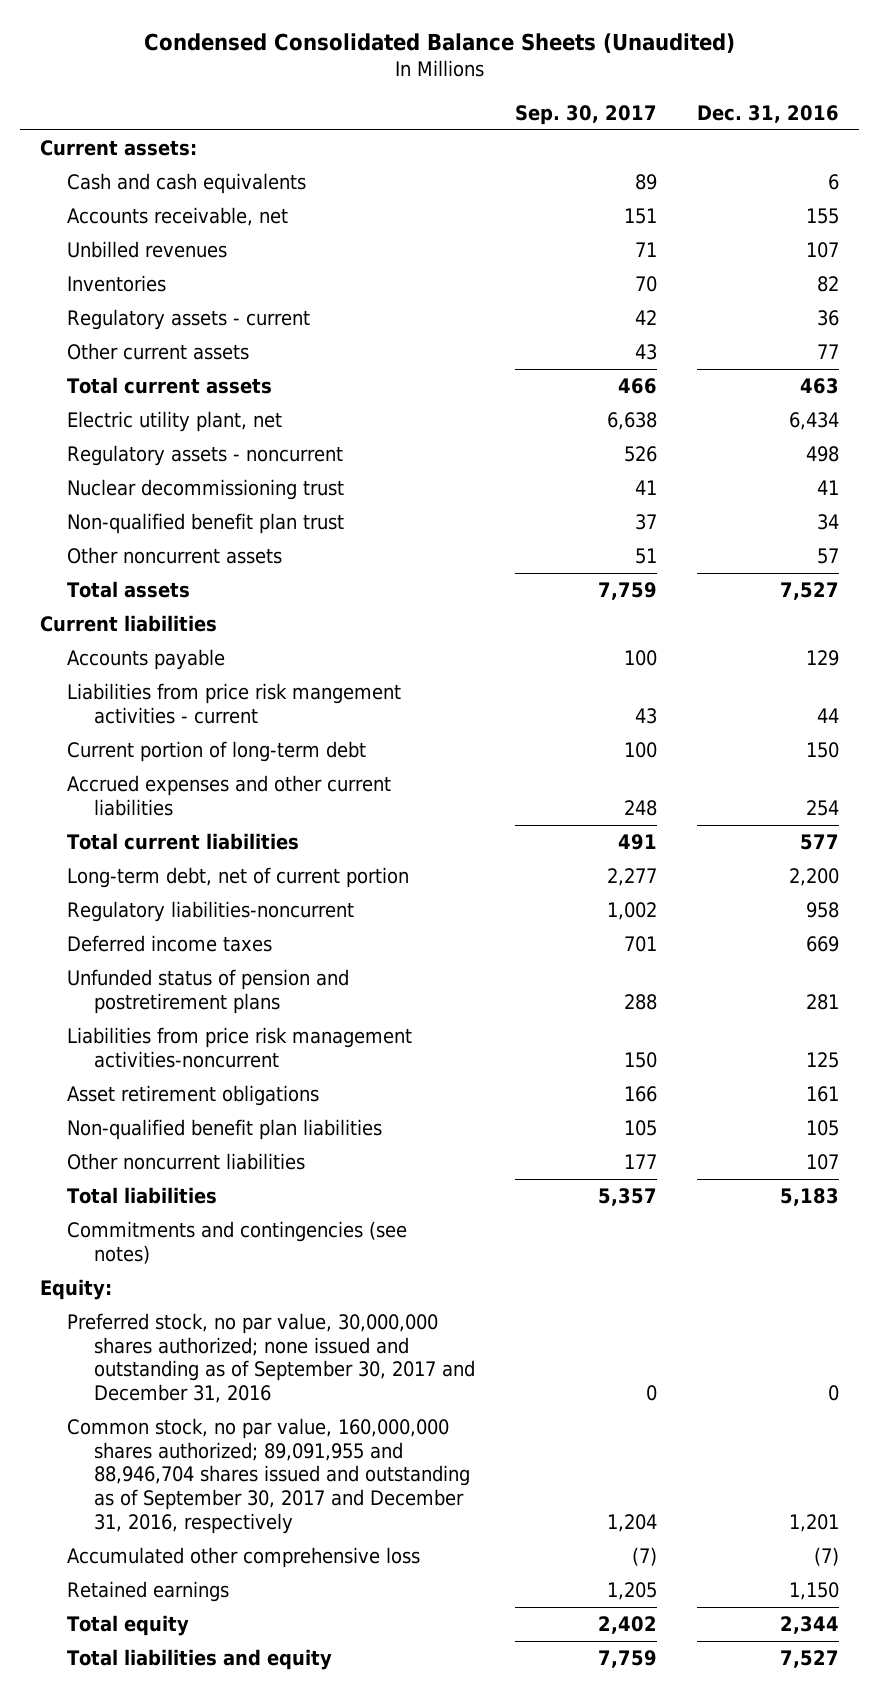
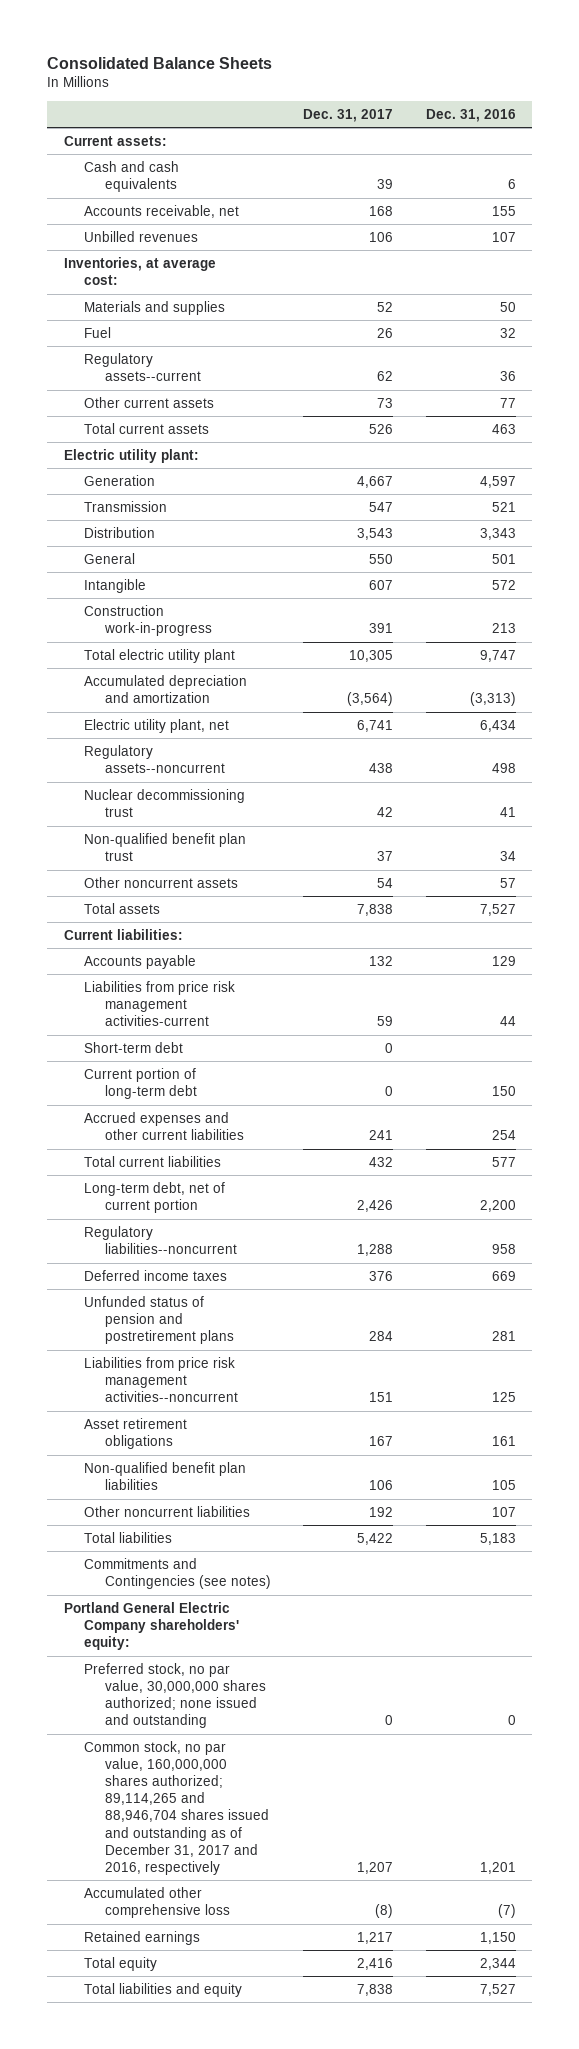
- Condensed Consolidated Balance Sheets (Unaudited)
+ Consolidated Balance Sheets
- | Sep. 30, 2017 | Dec. 31, 2016
+ | Dec. 31, 2017 | Dec. 31, 2016
- Inventories | 70 | 82
- Regulatory assets - current | 42 | 36
+ Inventories, at average cost:
+ Materials and supplies | 52 | 50
+ Fuel | 26 | 32
+ Regulatory assets--current | 62 | 36
+ Electric utility plant:
+ Generation | 4,667 | 4,597
+ Transmission | 547 | 521
+ Distribution | 3,543 | 3,343
+ General | 550 | 501
+ Intangible | 607 | 572
+ Construction work-in-progress | 391 | 213
+ Total electric utility plant | 10,305 | 9,747
+ Accumulated depreciation and amortization | (3,564) | (3,313)
- Regulatory assets - noncurrent | 526 | 498
+ Regulatory assets--noncurrent | 438 | 498
- Current liabilities
+ Current liabilities:
- Liabilities from price risk mangement activities - current | 43 | 44
+ Liabilities from price risk management activities-current | 59 | 44
+ Short-term debt | 0 |
- Regulatory liabilities-noncurrent | 1,002 | 958
+ Regulatory liabilities--noncurrent | 1,288 | 958
- Liabilities from price risk management activities-noncurrent | 150 | 125
+ Liabilities from price risk management activities--noncurrent | 151 | 125
- Commitments and contingencies (see notes)
- Equity:
- Preferred stock, no par value, 30,000,000 shares authorized; none issued and outstanding as of September 30, 2017 and December 31, 2016 | 0 | 0
- Common stock, no par value, 160,000,000 shares authorized; 89,091,955 and 88,946,704 shares issued and outstanding as of September 30, 2017 and December 31, 2016, respectively | 1,204 | 1,201
+ Commitments and Contingencies (see notes)
+ Portland General Electric Company shareholders' equity:
+ Preferred stock, no par value, 30,000,000 shares authorized; none issued and outstanding | 0 | 0
+ Common stock, no par value, 160,000,000 shares authorized; 89,114,265 and 88,946,704 shares issued and outstanding as of December 31, 2017 and 2016, respectively | 1,207 | 1,201

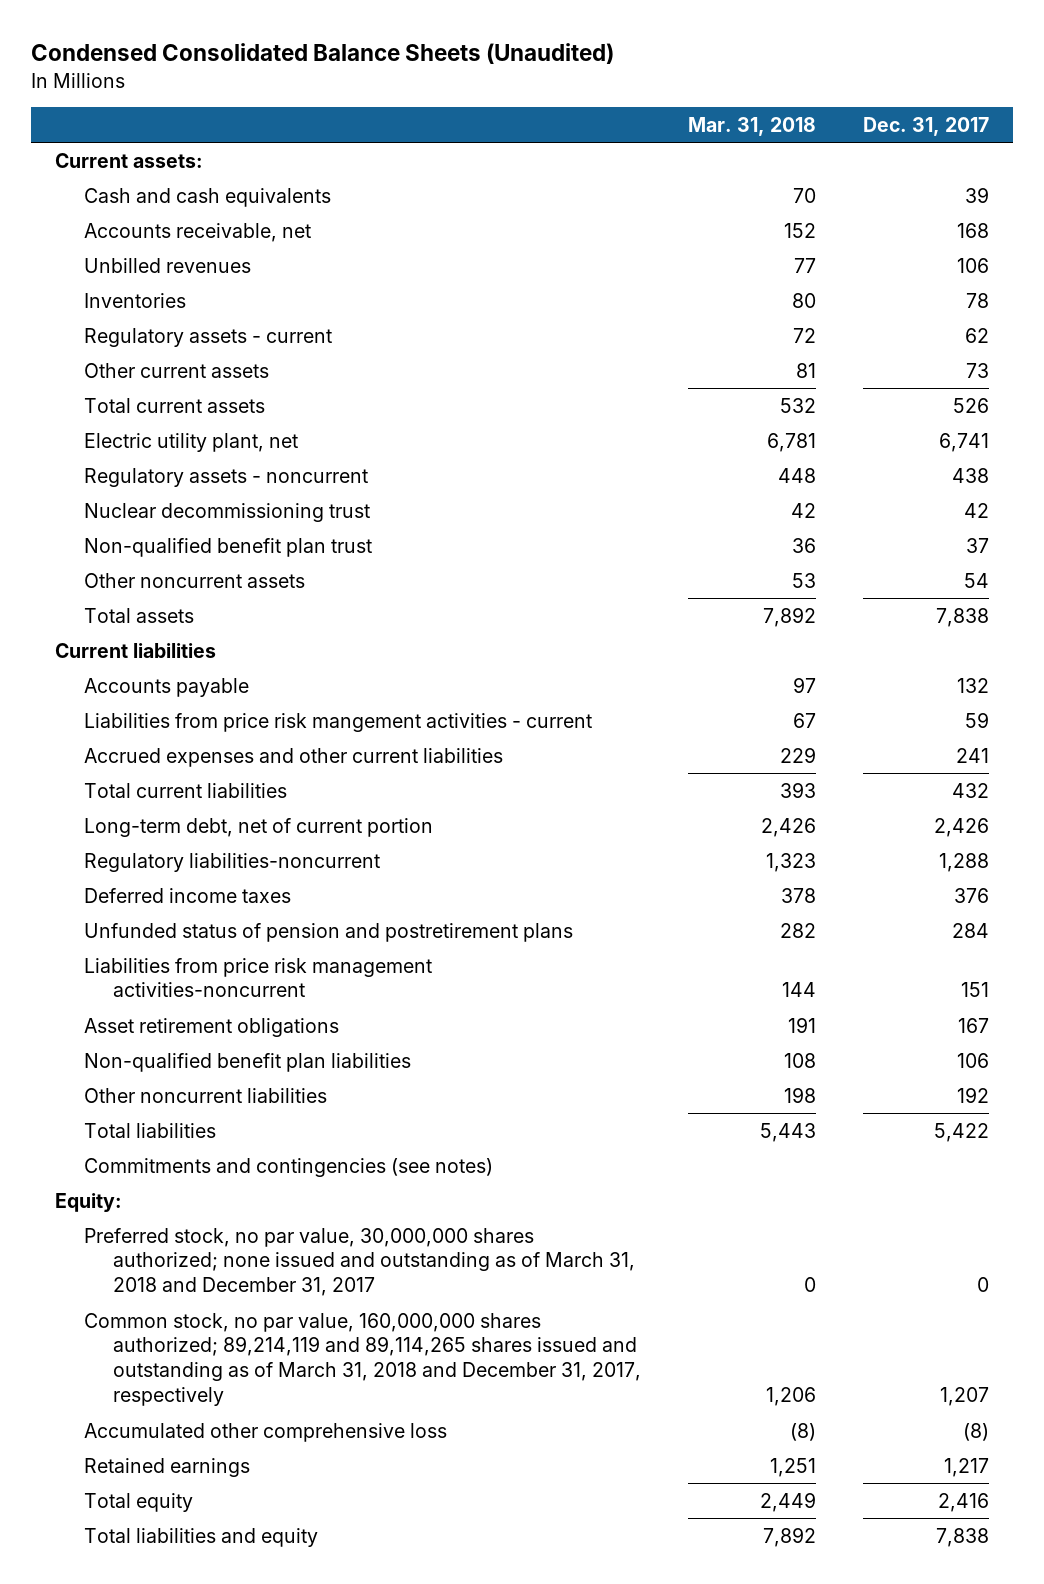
- Consolidated Balance Sheets
+ Condensed Consolidated Balance Sheets (Unaudited)
- | Dec. 31, 2017 | Dec. 31, 2016
+ | Mar. 31, 2018 | Dec. 31, 2017
- Inventories, at average cost:
- Materials and supplies | 52 | 50
- Fuel | 26 | 32
- Regulatory assets--current | 62 | 36
+ Inventories | 80 | 78
+ Regulatory assets - current | 72 | 62
- Electric utility plant:
- Generation | 4,667 | 4,597
- Transmission | 547 | 521
- Distribution | 3,543 | 3,343
- General | 550 | 501
- Intangible | 607 | 572
- Construction work-in-progress | 391 | 213
- Total electric utility plant | 10,305 | 9,747
- Accumulated depreciation and amortization | (3,564) | (3,313)
- Regulatory assets--noncurrent | 438 | 498
+ Regulatory assets - noncurrent | 448 | 438
- Current liabilities:
+ Current liabilities
- Liabilities from price risk management activities-current | 59 | 44
- Short-term debt | 0 |
- Current portion of long-term debt | 0 | 150
+ Liabilities from price risk mangement activities - current | 67 | 59
- Regulatory liabilities--noncurrent | 1,288 | 958
+ Regulatory liabilities-noncurrent | 1,323 | 1,288
- Liabilities from price risk management activities--noncurrent | 151 | 125
+ Liabilities from price risk management activities-noncurrent | 144 | 151
- Commitments and Contingencies (see notes)
- Portland General Electric Company shareholders' equity:
- Preferred stock, no par value, 30,000,000 shares authorized; none issued and outstanding | 0 | 0
- Common stock, no par value, 160,000,000 shares authorized; 89,114,265 and 88,946,704 shares issued and outstanding as of December 31, 2017 and 2016, respectively | 1,207 | 1,201
+ Commitments and contingencies (see notes)
+ Equity:
+ Preferred stock, no par value, 30,000,000 shares authorized; none issued and outstanding as of March 31, 2018 and December 31, 2017 | 0 | 0
+ Common stock, no par value, 160,000,000 shares authorized; 89,214,119 and 89,114,265 shares issued and outstanding as of March 31, 2018 and December 31, 2017, respectively | 1,206 | 1,207

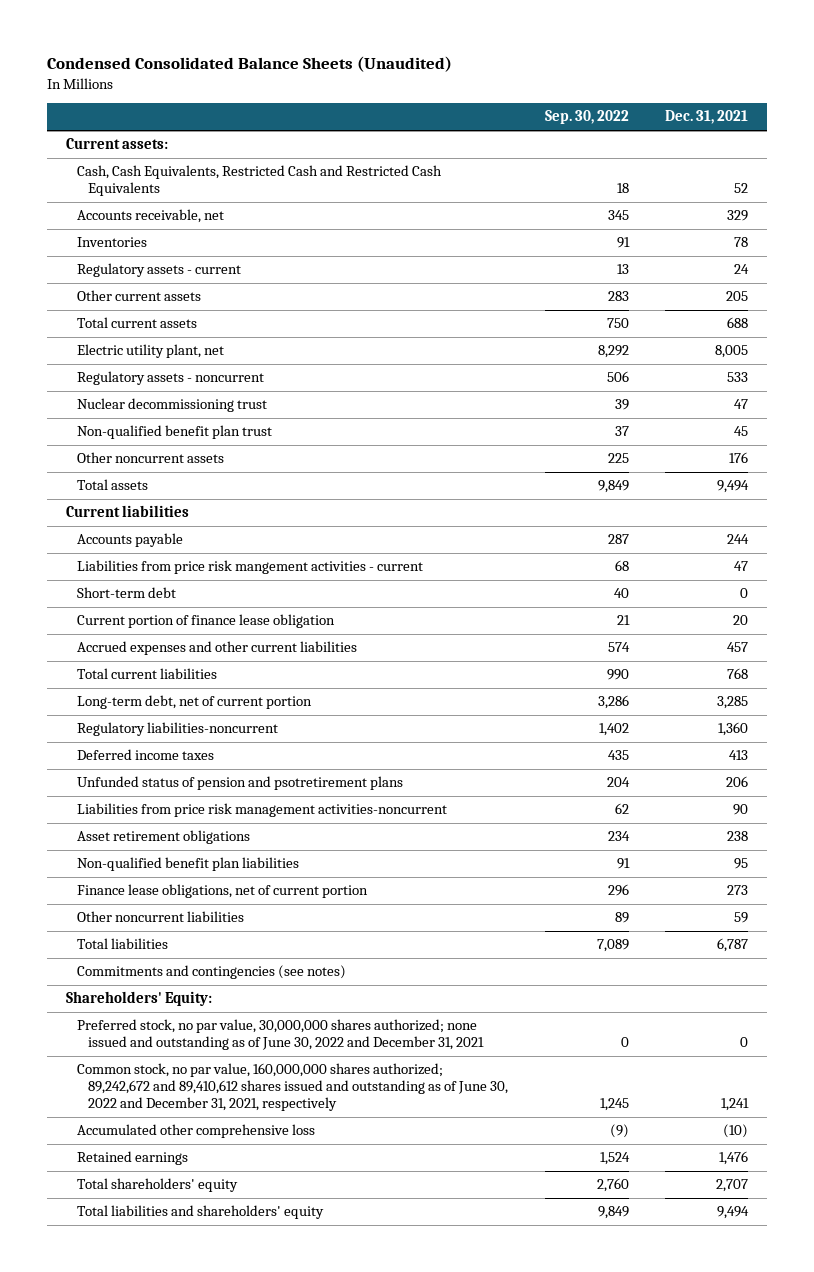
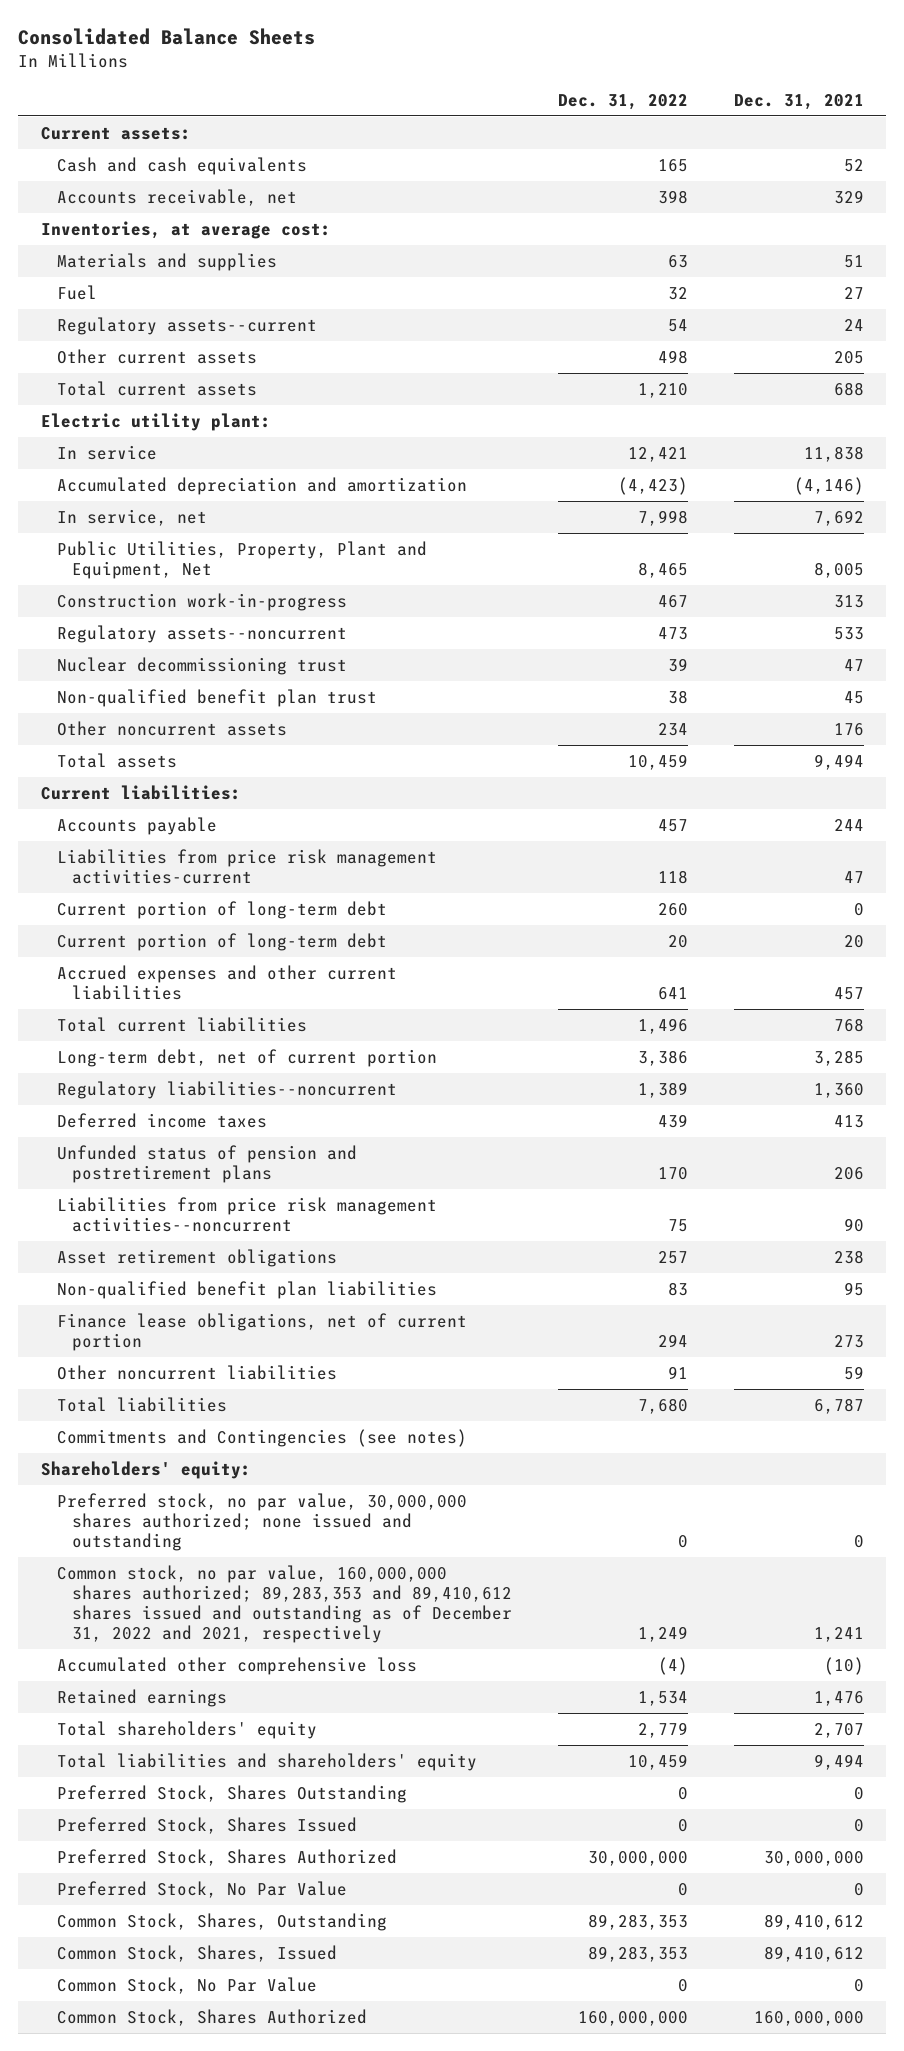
- Condensed Consolidated Balance Sheets (Unaudited)
+ Consolidated Balance Sheets
- | Sep. 30, 2022 | Dec. 31, 2021
+ | Dec. 31, 2022 | Dec. 31, 2021
- Cash, Cash Equivalents, Restricted Cash and Restricted Cash Equivalents | 18 | 52
+ Cash and cash equivalents | 165 | 52
- Inventories | 91 | 78
- Regulatory assets - current | 13 | 24
+ Inventories, at average cost:
+ Materials and supplies | 63 | 51
+ Fuel | 32 | 27
+ Regulatory assets--current | 54 | 24
- Electric utility plant, net | 8,292 | 8,005
- Regulatory assets - noncurrent | 506 | 533
+ Electric utility plant:
+ In service | 12,421 | 11,838
+ Accumulated depreciation and amortization | (4,423) | (4,146)
+ In service, net | 7,998 | 7,692
+ Public Utilities, Property, Plant and Equipment, Net | 8,465 | 8,005
+ Construction work-in-progress | 467 | 313
+ Regulatory assets--noncurrent | 473 | 533
- Current liabilities
+ Current liabilities:
- Liabilities from price risk mangement activities - current | 68 | 47
- Short-term debt | 40 | 0
- Current portion of finance lease obligation | 21 | 20
+ Liabilities from price risk management activities-current | 118 | 47
+ Current portion of long-term debt | 260 | 0
+ Current portion of long-term debt | 20 | 20
- Regulatory liabilities-noncurrent | 1,402 | 1,360
+ Regulatory liabilities--noncurrent | 1,389 | 1,360
- Unfunded status of pension and psotretirement plans | 204 | 206
- Liabilities from price risk management activities-noncurrent | 62 | 90
+ Unfunded status of pension and postretirement plans | 170 | 206
+ Liabilities from price risk management activities--noncurrent | 75 | 90
- Commitments and contingencies (see notes)
- Shareholders' Equity:
- Preferred stock, no par value, 30,000,000 shares authorized; none issued and outstanding as of June 30, 2022 and December 31, 2021 | 0 | 0
- Common stock, no par value, 160,000,000 shares authorized; 89,242,672 and 89,410,612 shares issued and outstanding as of June 30, 2022 and December 31, 2021, respectively | 1,245 | 1,241
+ Commitments and Contingencies (see notes)
+ Shareholders' equity:
+ Preferred stock, no par value, 30,000,000 shares authorized; none issued and outstanding | 0 | 0
+ Common stock, no par value, 160,000,000 shares authorized; 89,283,353 and 89,410,612 shares issued and outstanding as of December 31, 2022 and 2021, respectively | 1,249 | 1,241
+ Preferred Stock, Shares Outstanding | 0 | 0
+ Preferred Stock, Shares Issued | 0 | 0
+ Preferred Stock, Shares Authorized | 30,000,000 | 30,000,000
+ Preferred Stock, No Par Value | 0 | 0
+ Common Stock, Shares, Outstanding | 89,283,353 | 89,410,612
+ Common Stock, Shares, Issued | 89,283,353 | 89,410,612
+ Common Stock, No Par Value | 0 | 0
+ Common Stock, Shares Authorized | 160,000,000 | 160,000,000

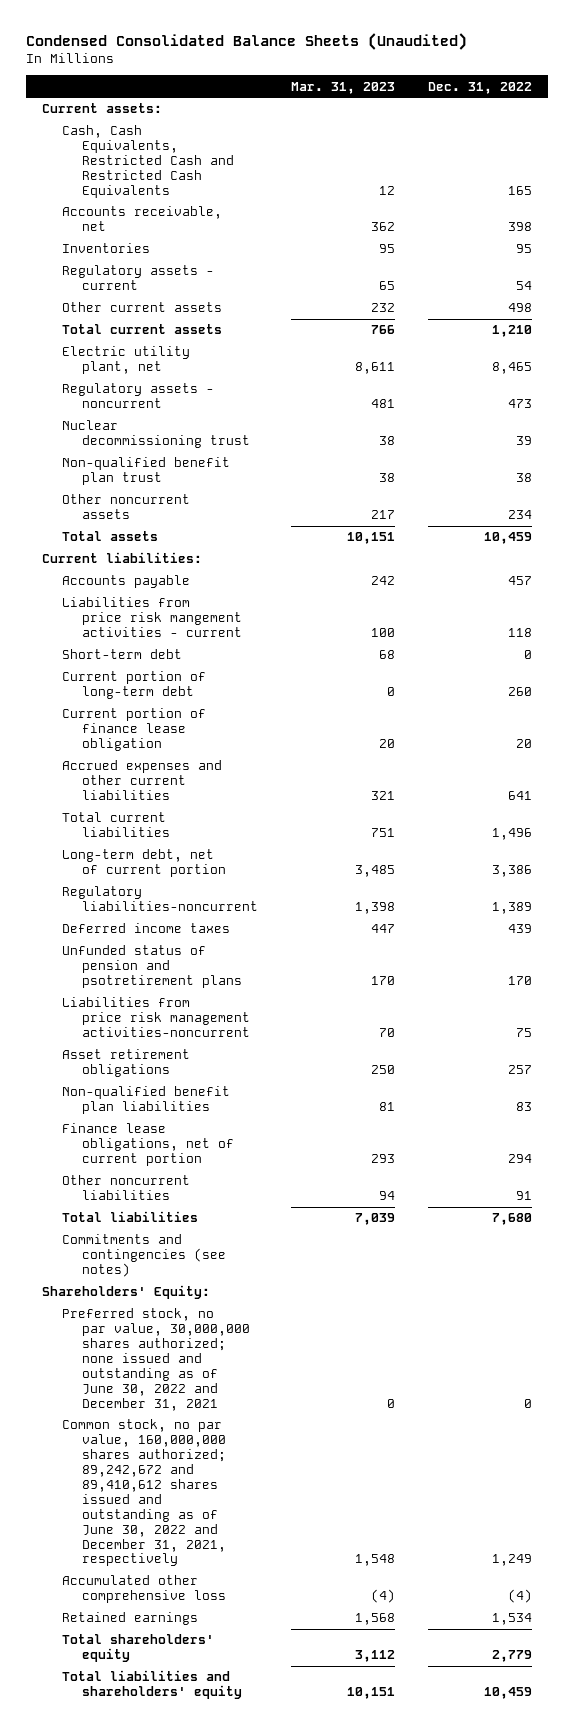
- Consolidated Balance Sheets
+ Condensed Consolidated Balance Sheets (Unaudited)
- | Dec. 31, 2022 | Dec. 31, 2021
+ | Mar. 31, 2023 | Dec. 31, 2022
- Cash and cash equivalents | 165 | 52
+ Cash, Cash Equivalents, Restricted Cash and Restricted Cash Equivalents | 12 | 165
- Inventories, at average cost:
- Materials and supplies | 63 | 51
- Fuel | 32 | 27
- Regulatory assets--current | 54 | 24
+ Inventories | 95 | 95
+ Regulatory assets - current | 65 | 54
- Electric utility plant:
- In service | 12,421 | 11,838
- Accumulated depreciation and amortization | (4,423) | (4,146)
- In service, net | 7,998 | 7,692
- Public Utilities, Property, Plant and Equipment, Net | 8,465 | 8,005
- Construction work-in-progress | 467 | 313
- Regulatory assets--noncurrent | 473 | 533
+ Electric utility plant, net | 8,611 | 8,465
+ Regulatory assets - noncurrent | 481 | 473
- Liabilities from price risk management activities-current | 118 | 47
+ Liabilities from price risk mangement activities - current | 100 | 118
+ Short-term debt | 68 | 0
- Current portion of long-term debt | 20 | 20
+ Current portion of finance lease obligation | 20 | 20
- Regulatory liabilities--noncurrent | 1,389 | 1,360
+ Regulatory liabilities-noncurrent | 1,398 | 1,389
- Unfunded status of pension and postretirement plans | 170 | 206
- Liabilities from price risk management activities--noncurrent | 75 | 90
+ Unfunded status of pension and psotretirement plans | 170 | 170
+ Liabilities from price risk management activities-noncurrent | 70 | 75
- Commitments and Contingencies (see notes)
- Shareholders' equity:
- Preferred stock, no par value, 30,000,000 shares authorized; none issued and outstanding | 0 | 0
- Common stock, no par value, 160,000,000 shares authorized; 89,283,353 and 89,410,612 shares issued and outstanding as of December 31, 2022 and 2021, respectively | 1,249 | 1,241
+ Commitments and contingencies (see notes)
+ Shareholders' Equity:
+ Preferred stock, no par value, 30,000,000 shares authorized; none issued and outstanding as of June 30, 2022 and December 31, 2021 | 0 | 0
+ Common stock, no par value, 160,000,000 shares authorized; 89,242,672 and 89,410,612 shares issued and outstanding as of June 30, 2022 and December 31, 2021, respectively | 1,548 | 1,249
- Preferred Stock, Shares Outstanding | 0 | 0
- Preferred Stock, Shares Issued | 0 | 0
- Preferred Stock, Shares Authorized | 30,000,000 | 30,000,000
- Preferred Stock, No Par Value | 0 | 0
- Common Stock, Shares, Outstanding | 89,283,353 | 89,410,612
- Common Stock, Shares, Issued | 89,283,353 | 89,410,612
- Common Stock, No Par Value | 0 | 0
- Common Stock, Shares Authorized | 160,000,000 | 160,000,000

